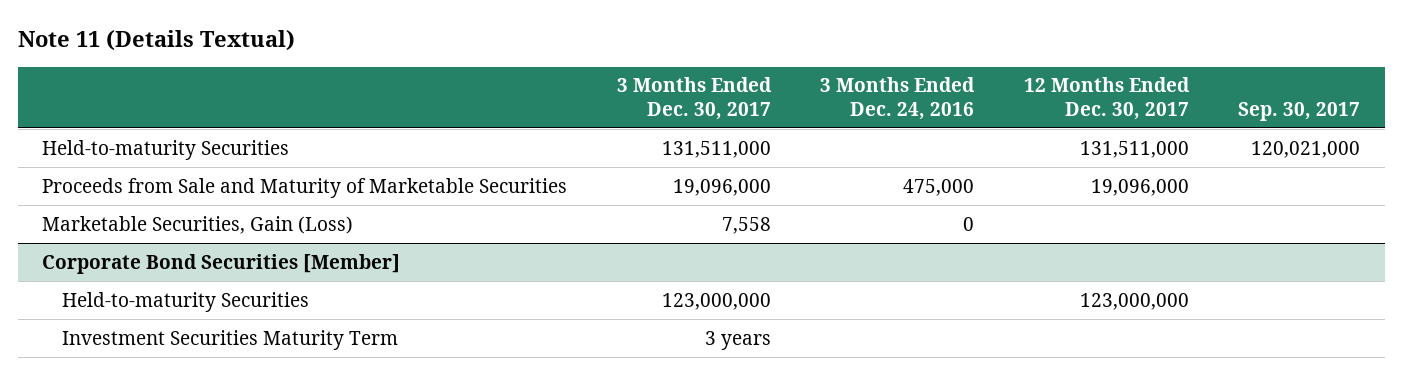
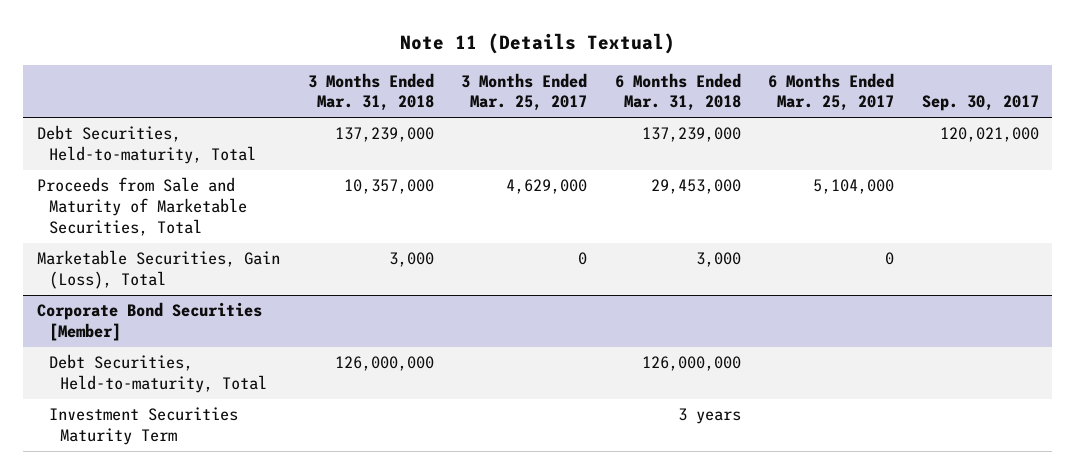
- | 3 Months Ended Dec. 30, 2017 | 3 Months Ended Dec. 24, 2016 | 12 Months Ended Dec. 30, 2017 | Sep. 30, 2017
+ | 3 Months Ended Mar. 31, 2018 | 3 Months Ended Mar. 25, 2017 | 6 Months Ended Mar. 31, 2018 | 6 Months Ended Mar. 25, 2017 | Sep. 30, 2017
- Held-to-maturity Securities | 131,511,000 | | 131,511,000 | 120,021,000
- Proceeds from Sale and Maturity of Marketable Securities | 19,096,000 | 475,000 | 19,096,000 |
- Marketable Securities, Gain (Loss) | 7,558 | 0 | |
+ Debt Securities, Held-to-maturity, Total | 137,239,000 | | 137,239,000 | | 120,021,000
+ Proceeds from Sale and Maturity of Marketable Securities, Total | 10,357,000 | 4,629,000 | 29,453,000 | 5,104,000 |
+ Marketable Securities, Gain (Loss), Total | 3,000 | 0 | 3,000 | 0 |
@ Corporate Bond Securities [Member]
- Held-to-maturity Securities | 123,000,000 | | 123,000,000 |
+ Debt Securities, Held-to-maturity, Total | 126,000,000 | | 126,000,000 | |

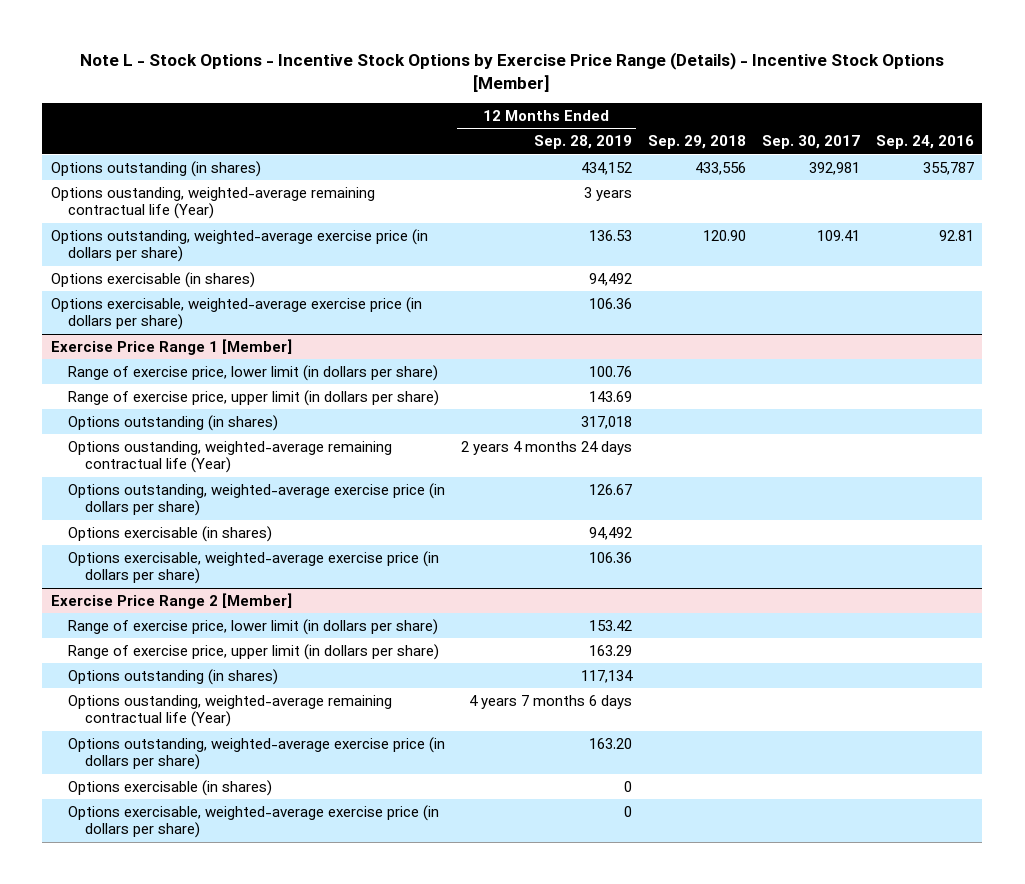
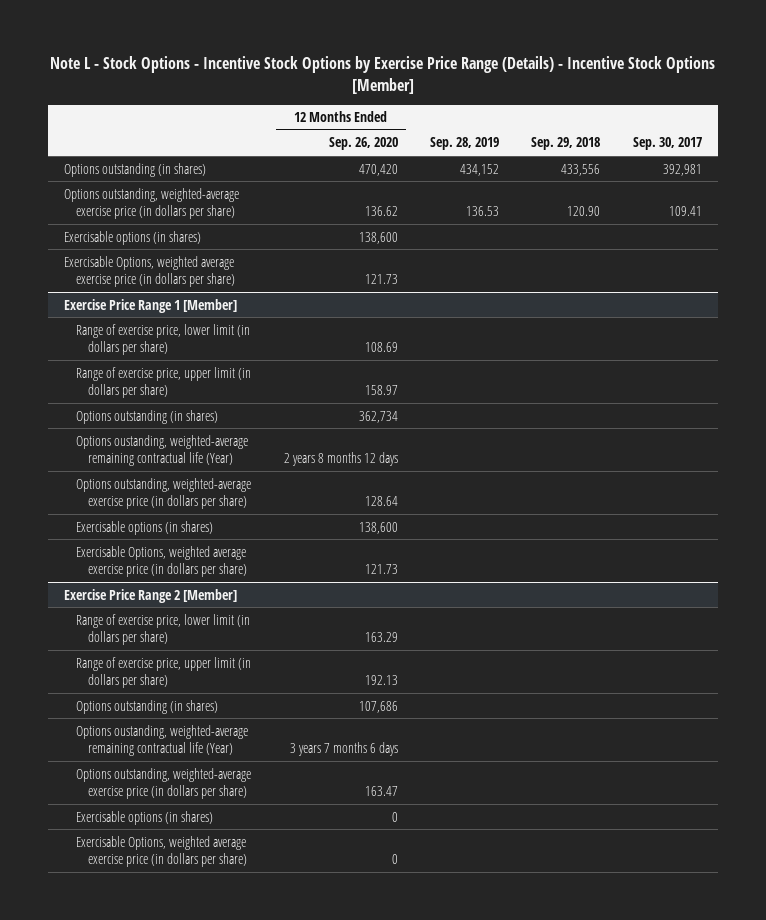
- | 12 Months Ended Sep. 28, 2019 | Sep. 29, 2018 | Sep. 30, 2017 | Sep. 24, 2016
+ | 12 Months Ended Sep. 26, 2020 | Sep. 28, 2019 | Sep. 29, 2018 | Sep. 30, 2017
- Options oustanding, weighted-average remaining contractual life (Year) | 3 years | | |
- Options exercisable (in shares) | 94,492 | | |
- Options exercisable, weighted-average exercise price (in dollars per share) | 106.36 | | |
+ Exercisable options (in shares) | 138,600 | | |
+ Exercisable Options, weighted average exercise price (in dollars per share) | 121.73 | | |
@ Exercise Price Range 1 [Member]
- Options exercisable (in shares) | 94,492 | | |
- Options exercisable, weighted-average exercise price (in dollars per share) | 106.36 | | |
+ Exercisable options (in shares) | 138,600 | | |
+ Exercisable Options, weighted average exercise price (in dollars per share) | 121.73 | | |
@ Exercise Price Range 2 [Member]
- Options exercisable (in shares) | 0 | | |
- Options exercisable, weighted-average exercise price (in dollars per share) | 0 | | |
+ Exercisable options (in shares) | 0 | | |
+ Exercisable Options, weighted average exercise price (in dollars per share) | 0 | | |

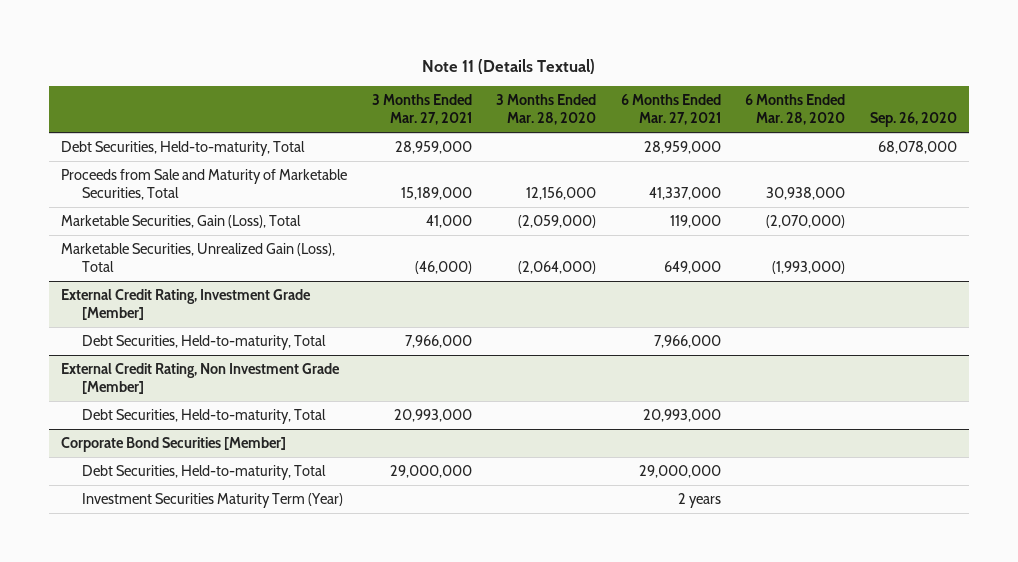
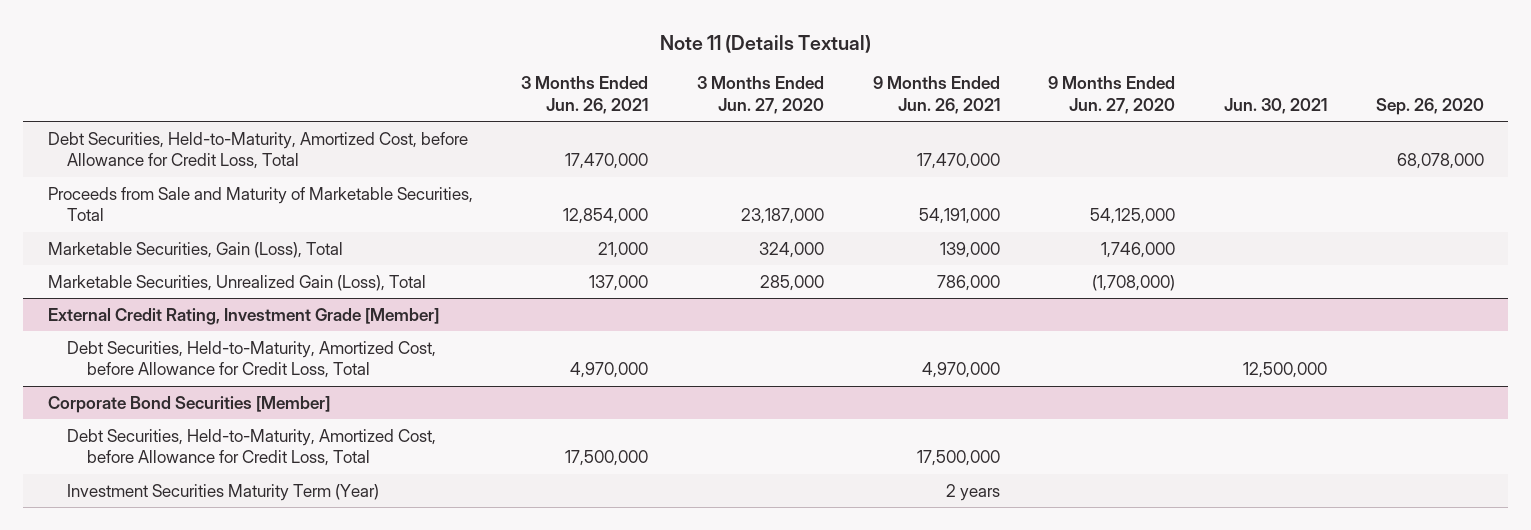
- | 3 Months Ended Mar. 27, 2021 | 3 Months Ended Mar. 28, 2020 | 6 Months Ended Mar. 27, 2021 | 6 Months Ended Mar. 28, 2020 | Sep. 26, 2020
+ | 3 Months Ended Jun. 26, 2021 | 3 Months Ended Jun. 27, 2020 | 9 Months Ended Jun. 26, 2021 | 9 Months Ended Jun. 27, 2020 | Jun. 30, 2021 | Sep. 26, 2020
- Debt Securities, Held-to-maturity, Total | 28,959,000 | | 28,959,000 | | 68,078,000
+ Debt Securities, Held-to-Maturity, Amortized Cost, before Allowance for Credit Loss, Total | 17,470,000 | | 17,470,000 | | | 68,078,000
@ External Credit Rating, Investment Grade [Member]
- Debt Securities, Held-to-maturity, Total | 7,966,000 | | 7,966,000 | |
- External Credit Rating, Non Investment Grade [Member]
- Debt Securities, Held-to-maturity, Total | 20,993,000 | | 20,993,000 | |
@ External Credit Rating, Investment Grade [Member]
+ Debt Securities, Held-to-Maturity, Amortized Cost, before Allowance for Credit Loss, Total | 4,970,000 | | 4,970,000 | | 12,500,000 |
@ Corporate Bond Securities [Member]
- Debt Securities, Held-to-maturity, Total | 29,000,000 | | 29,000,000 | |
+ Debt Securities, Held-to-Maturity, Amortized Cost, before Allowance for Credit Loss, Total | 17,500,000 | | 17,500,000 | | |

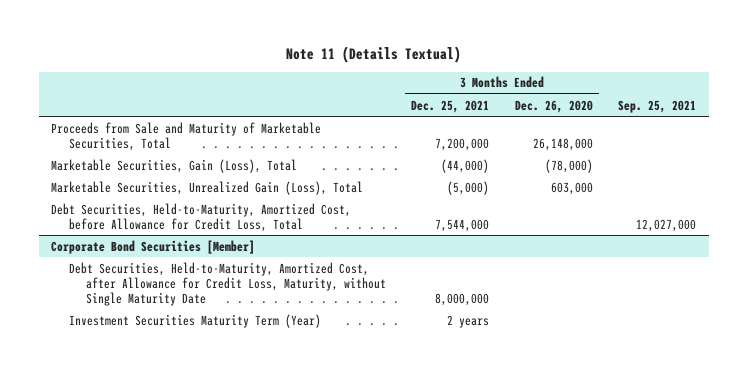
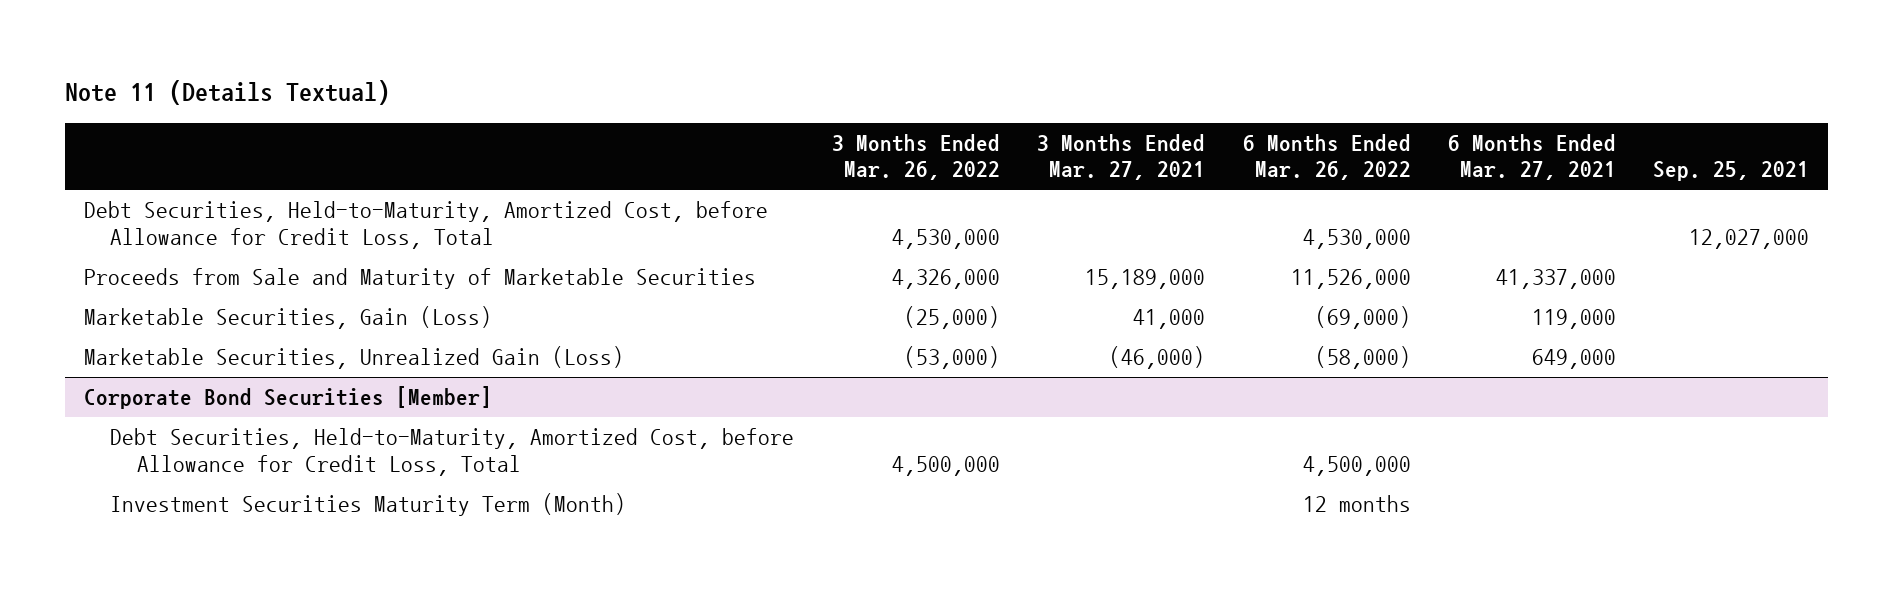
- | 3 Months Ended Dec. 25, 2021 | 3 Months Ended Dec. 26, 2020 | Sep. 25, 2021
+ | 3 Months Ended Mar. 26, 2022 | 3 Months Ended Mar. 27, 2021 | 6 Months Ended Mar. 26, 2022 | 6 Months Ended Mar. 27, 2021 | Sep. 25, 2021
- Proceeds from Sale and Maturity of Marketable Securities, Total | 7,200,000 | 26,148,000 |
- Marketable Securities, Gain (Loss), Total | (44,000) | (78,000) |
- Marketable Securities, Unrealized Gain (Loss), Total | (5,000) | 603,000 |
+ Proceeds from Sale and Maturity of Marketable Securities | 4,326,000 | 15,189,000 | 11,526,000 | 41,337,000 |
+ Marketable Securities, Gain (Loss) | (25,000) | 41,000 | (69,000) | 119,000 |
+ Marketable Securities, Unrealized Gain (Loss) | (53,000) | (46,000) | (58,000) | 649,000 |
@ Corporate Bond Securities [Member]
- Debt Securities, Held-to-Maturity, Amortized Cost, after Allowance for Credit Loss, Maturity, without Single Maturity Date | 8,000,000 | |
- Investment Securities Maturity Term (Year) | 2 years | |
+ Debt Securities, Held-to-Maturity, Amortized Cost, before Allowance for Credit Loss, Total | 4,500,000 | | 4,500,000 | |
+ Investment Securities Maturity Term (Month) | | | 12 months | |

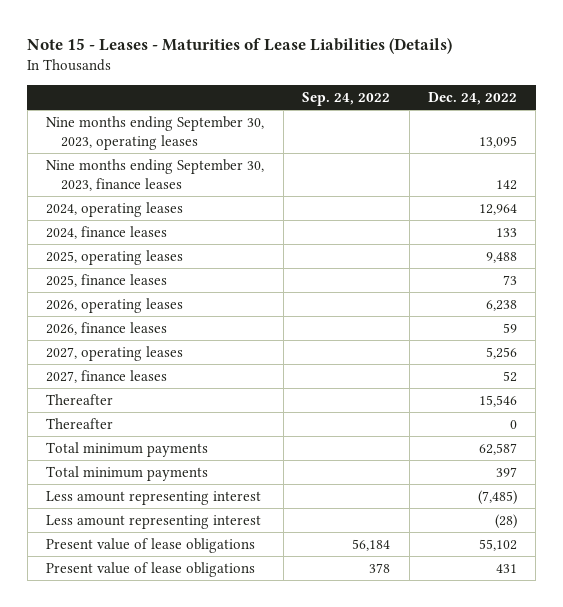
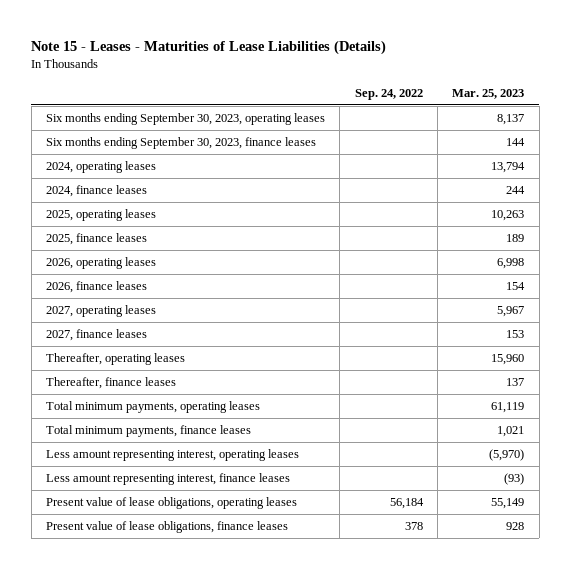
- | Sep. 24, 2022 | Dec. 24, 2022
+ | Sep. 24, 2022 | Mar. 25, 2023
- Nine months ending September 30, 2023, operating leases | | 13,095
- Nine months ending September 30, 2023, finance leases | | 142
+ Six months ending September 30, 2023, operating leases | | 8,137
+ Six months ending September 30, 2023, finance leases | | 144
- Thereafter | | 15,546
- Thereafter | | 0
- Total minimum payments | | 62,587
- Total minimum payments | | 397
- Less amount representing interest | | (7,485)
- Less amount representing interest | | (28)
- Present value of lease obligations | 56,184 | 55,102
- Present value of lease obligations | 378 | 431
+ Thereafter, operating leases | | 15,960
+ Thereafter, finance leases | | 137
+ Total minimum payments, operating leases | | 61,119
+ Total minimum payments, finance leases | | 1,021
+ Less amount representing interest, operating leases | | (5,970)
+ Less amount representing interest, finance leases | | (93)
+ Present value of lease obligations, operating leases | 56,184 | 55,149
+ Present value of lease obligations, finance leases | 378 | 928

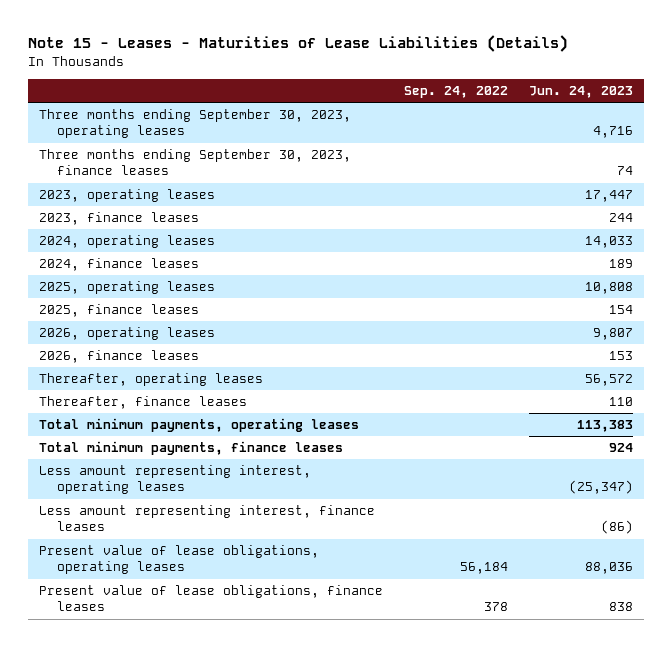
- | Sep. 24, 2022 | Mar. 25, 2023
+ | Sep. 24, 2022 | Jun. 24, 2023
- Six months ending September 30, 2023, operating leases | | 8,137
- Six months ending September 30, 2023, finance leases | | 144
+ Three months ending September 30, 2023, operating leases | | 4,716
+ Three months ending September 30, 2023, finance leases | | 74
+ 2023, operating leases | | 17,447
+ 2023, finance leases | | 244
- 2027, operating leases | | 5,967
- 2027, finance leases | | 153

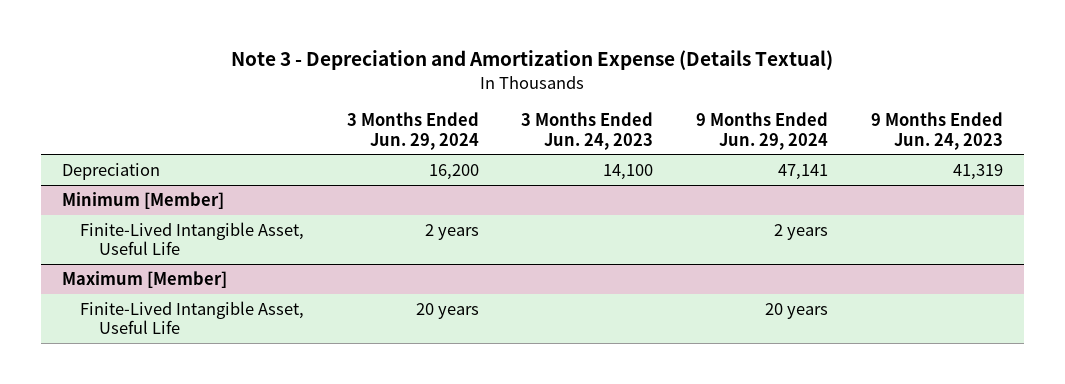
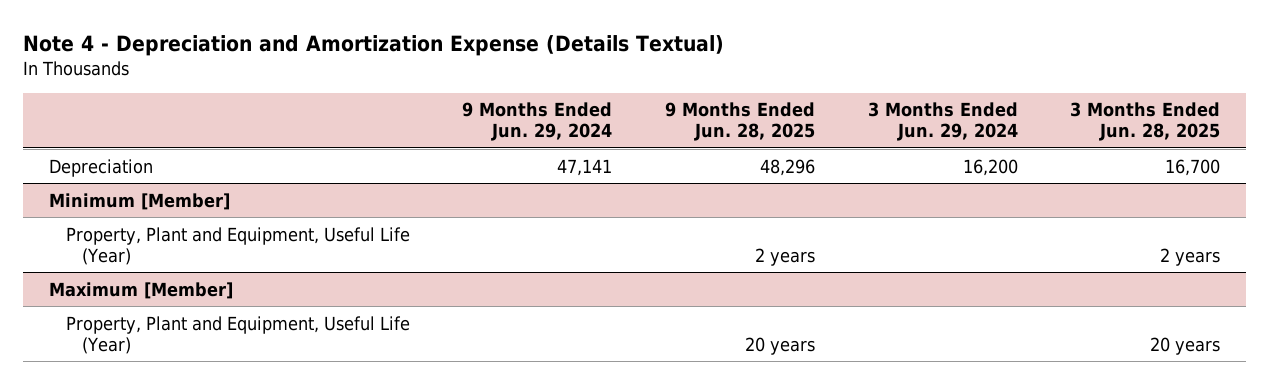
- Note 3 - Depreciation and Amortization Expense (Details Textual)
+ Note 4 - Depreciation and Amortization Expense (Details Textual)
- | 3 Months Ended Jun. 29, 2024 | 3 Months Ended Jun. 24, 2023 | 9 Months Ended Jun. 29, 2024 | 9 Months Ended Jun. 24, 2023
+ | 9 Months Ended Jun. 29, 2024 | 9 Months Ended Jun. 28, 2025 | 3 Months Ended Jun. 29, 2024 | 3 Months Ended Jun. 28, 2025
@ Minimum [Member]
- Finite-Lived Intangible Asset, Useful Life | 2 years | | 2 years |
+ Property, Plant and Equipment, Useful Life (Year) | | 2 years | | 2 years
@ Maximum [Member]
- Finite-Lived Intangible Asset, Useful Life | 20 years | | 20 years |
+ Property, Plant and Equipment, Useful Life (Year) | | 20 years | | 20 years

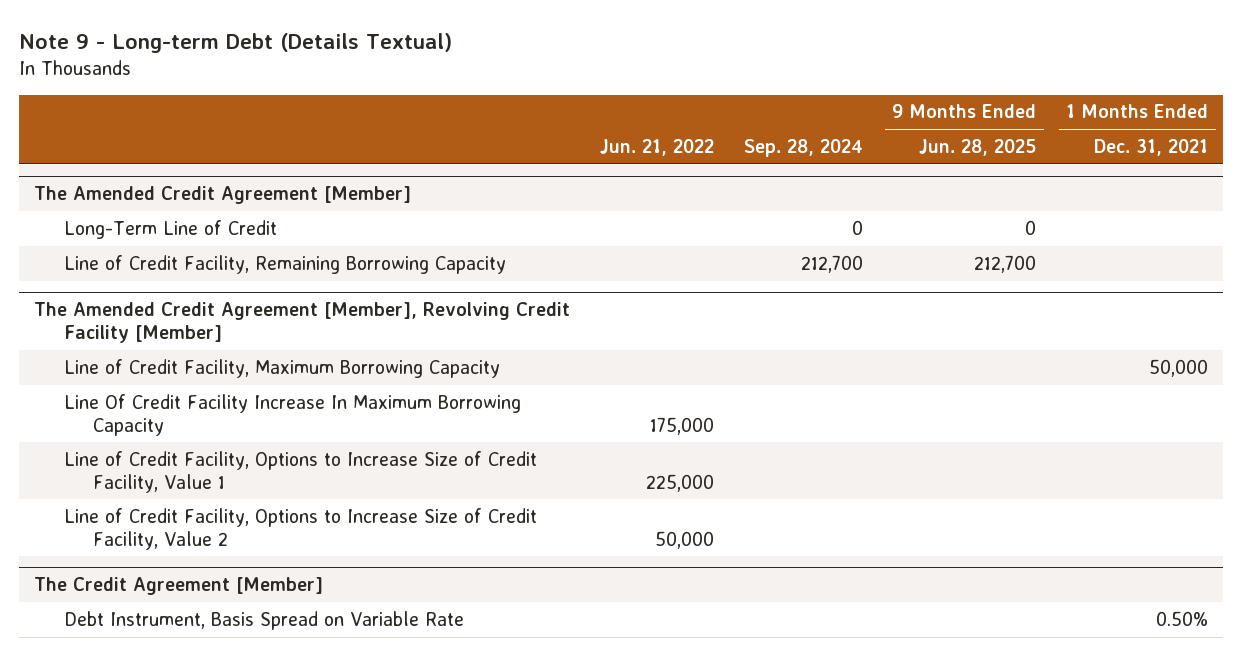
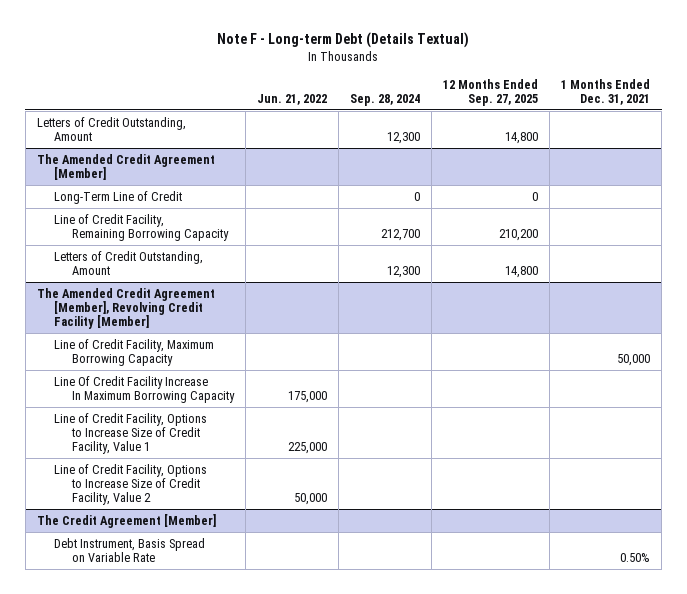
- Note 9 - Long-term Debt (Details Textual)
+ Note F - Long-term Debt (Details Textual)
- | Jun. 21, 2022 | Sep. 28, 2024 | 9 Months Ended Jun. 28, 2025 | 1 Months Ended Dec. 31, 2021
+ | Jun. 21, 2022 | Sep. 28, 2024 | 12 Months Ended Sep. 27, 2025 | 1 Months Ended Dec. 31, 2021
+ Letters of Credit Outstanding, Amount | | 12,300 | 14,800 |
@ The Amended Credit Agreement [Member]
+ Letters of Credit Outstanding, Amount | | 12,300 | 14,800 |

